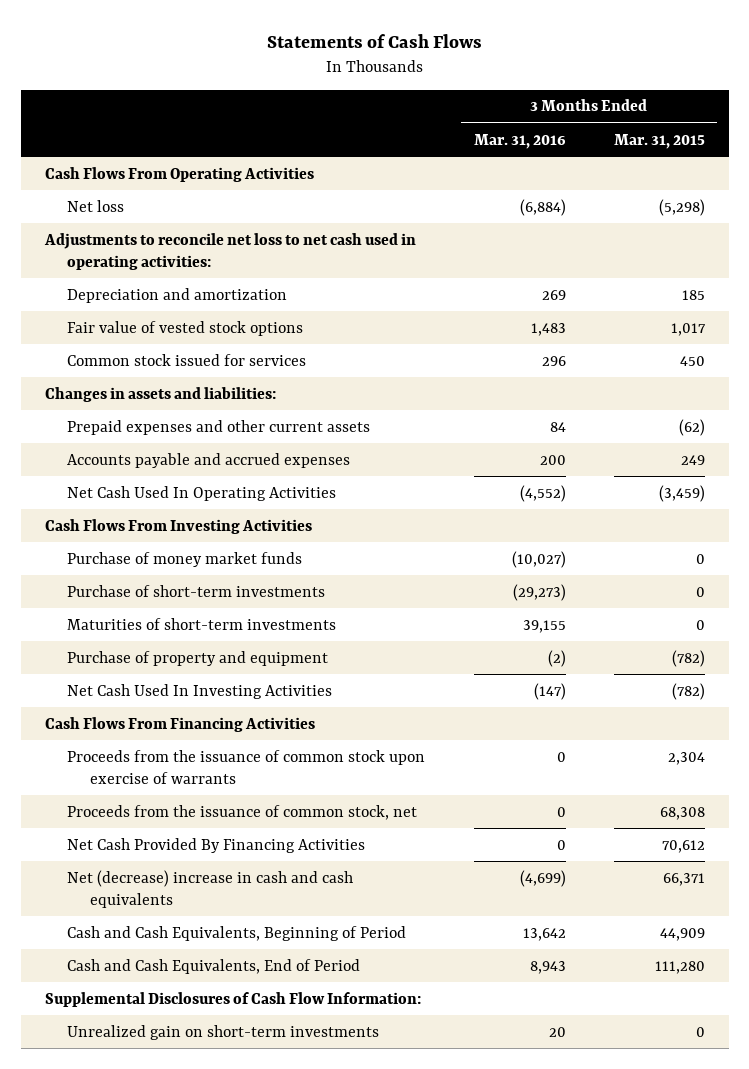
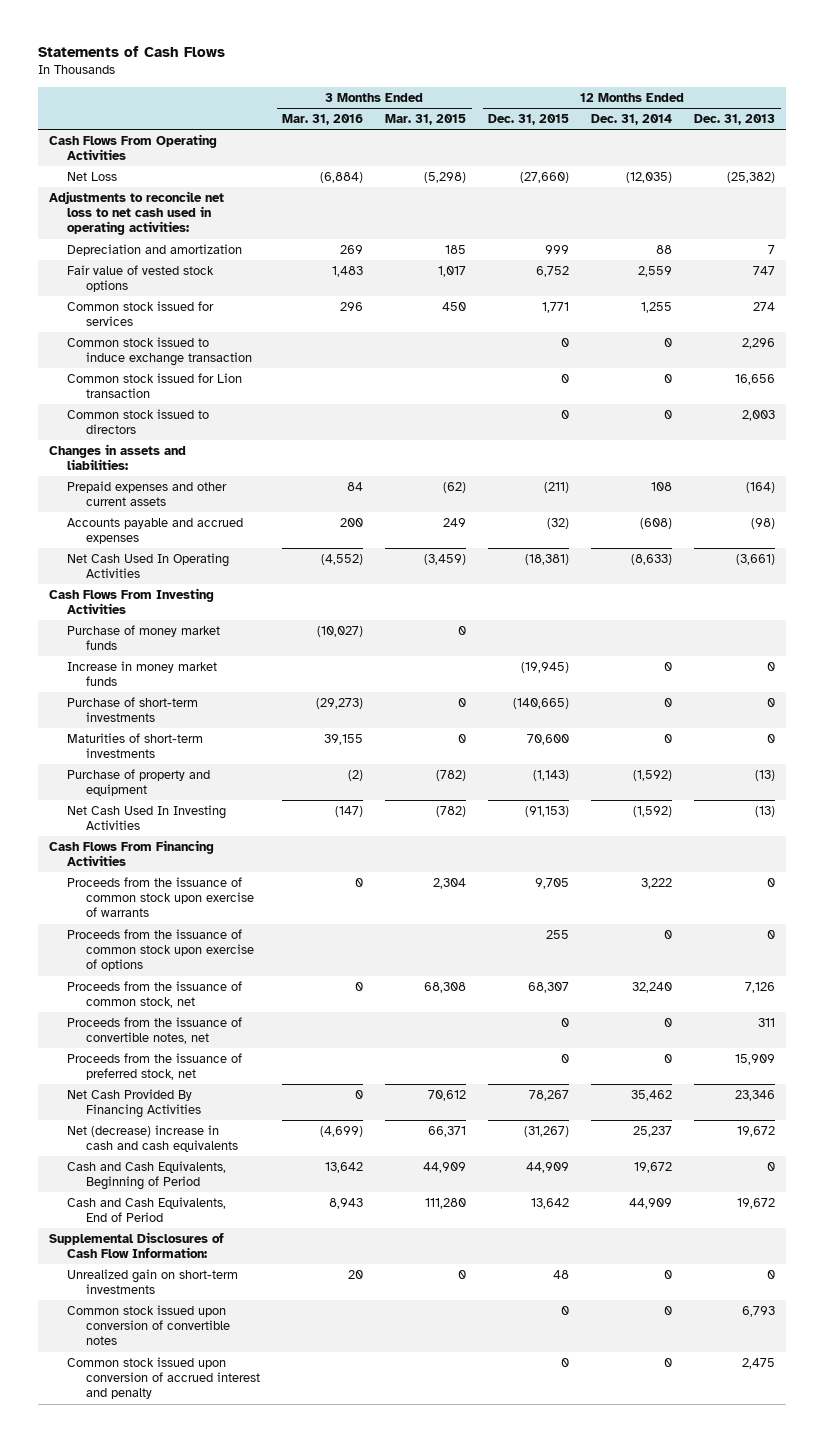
- | 3 Months Ended Mar. 31, 2016 | 3 Months Ended Mar. 31, 2015
+ | 3 Months Ended Mar. 31, 2016 | 3 Months Ended Mar. 31, 2015 | 12 Months Ended Dec. 31, 2015 | 12 Months Ended Dec. 31, 2014 | 12 Months Ended Dec. 31, 2013
- Net loss | (6,884) | (5,298)
+ Net Loss | (6,884) | (5,298) | (27,660) | (12,035) | (25,382)
+ Common stock issued to induce exchange transaction | | | 0 | 0 | 2,296
+ Common stock issued for Lion transaction | | | 0 | 0 | 16,656
+ Common stock issued to directors | | | 0 | 0 | 2,003
+ Increase in money market funds | | | (19,945) | 0 | 0
+ Proceeds from the issuance of common stock upon exercise of options | | | 255 | 0 | 0
+ Proceeds from the issuance of convertible notes, net | | | 0 | 0 | 311
+ Proceeds from the issuance of preferred stock, net | | | 0 | 0 | 15,909
+ Common stock issued upon conversion of convertible notes | | | 0 | 0 | 6,793
+ Common stock issued upon conversion of accrued interest and penalty | | | 0 | 0 | 2,475

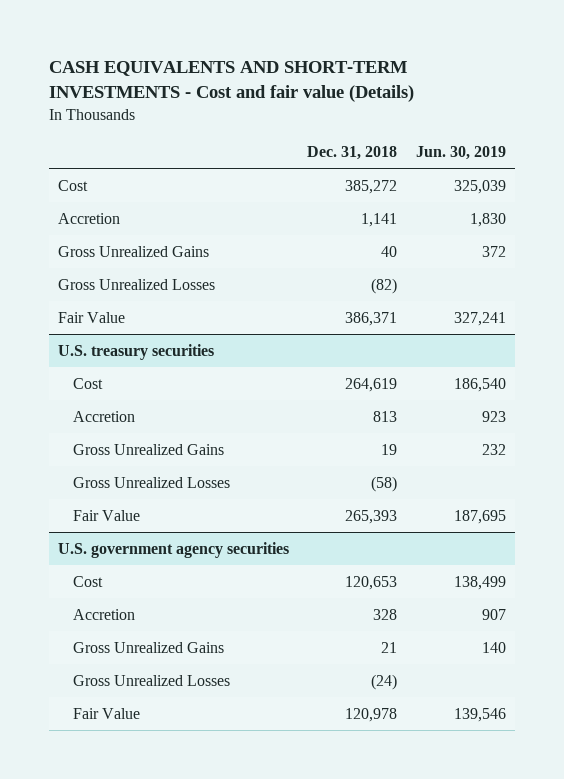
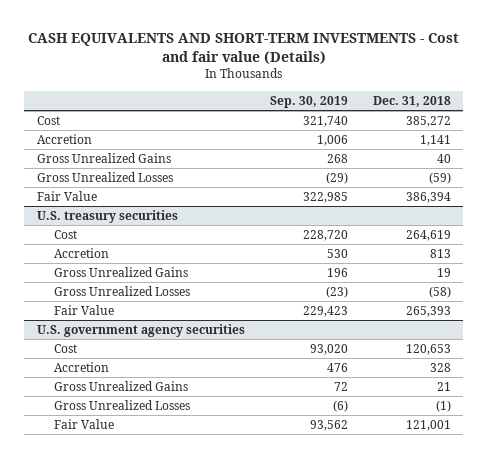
- | Dec. 31, 2018 | Jun. 30, 2019
+ | Sep. 30, 2019 | Dec. 31, 2018
- Gross Unrealized Losses | (82) |
- Fair Value | 386,371 | 327,241
+ Gross Unrealized Losses | (29) | (59)
+ Fair Value | 322,985 | 386,394
@ U.S. government agency securities
- Gross Unrealized Losses | (24) |
- Fair Value | 120,978 | 139,546
+ Gross Unrealized Losses | (6) | (1)
+ Fair Value | 93,562 | 121,001

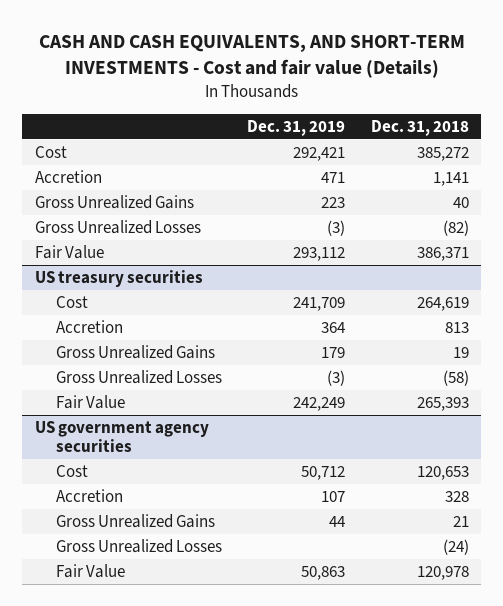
- CASH EQUIVALENTS AND SHORT-TERM INVESTMENTS - Cost and fair value (Details)
+ CASH AND CASH EQUIVALENTS, AND SHORT-TERM INVESTMENTS - Cost and fair value (Details)
- | Sep. 30, 2019 | Dec. 31, 2018
+ | Dec. 31, 2019 | Dec. 31, 2018
- Gross Unrealized Losses | (29) | (59)
- Fair Value | 322,985 | 386,394
- U.S. treasury securities
+ Gross Unrealized Losses | (3) | (82)
+ Fair Value | 293,112 | 386,371
+ US treasury securities
- U.S. government agency securities
+ US government agency securities
- Gross Unrealized Losses | (6) | (1)
- Fair Value | 93,562 | 121,001
+ Gross Unrealized Losses | | (24)
+ Fair Value | 50,863 | 120,978

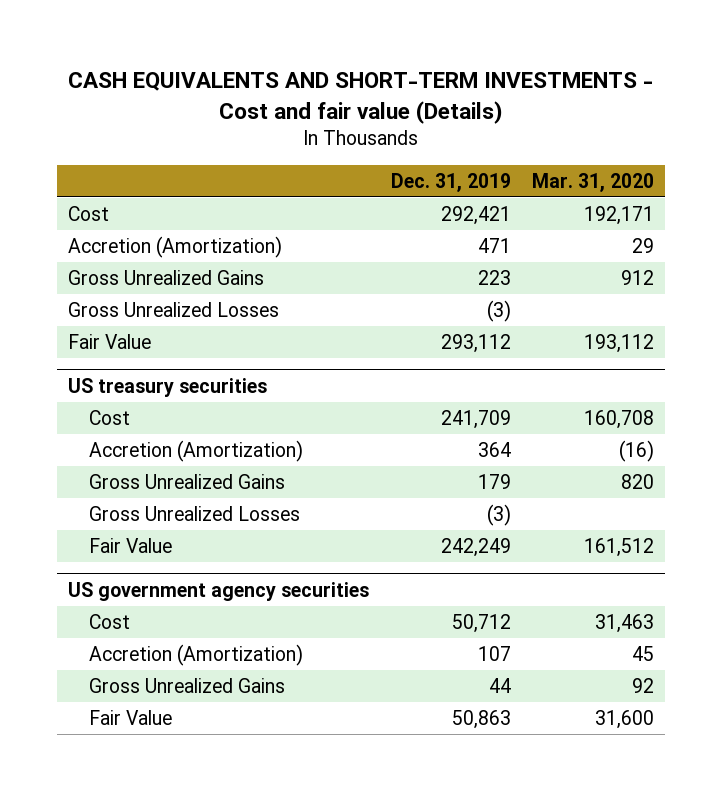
- CASH AND CASH EQUIVALENTS, AND SHORT-TERM INVESTMENTS - Cost and fair value (Details)
+ CASH EQUIVALENTS AND SHORT-TERM INVESTMENTS - Cost and fair value (Details)
- | Dec. 31, 2019 | Dec. 31, 2018
+ | Dec. 31, 2019 | Mar. 31, 2020
- Accretion | 471 | 1,141
+ Accretion (Amortization) | 471 | 29
@ US treasury securities
- Accretion | 364 | 813
+ Accretion (Amortization) | 364 | (16)
@ US government agency securities
- Accretion | 107 | 328
+ Accretion (Amortization) | 107 | 45
- Gross Unrealized Losses | | (24)

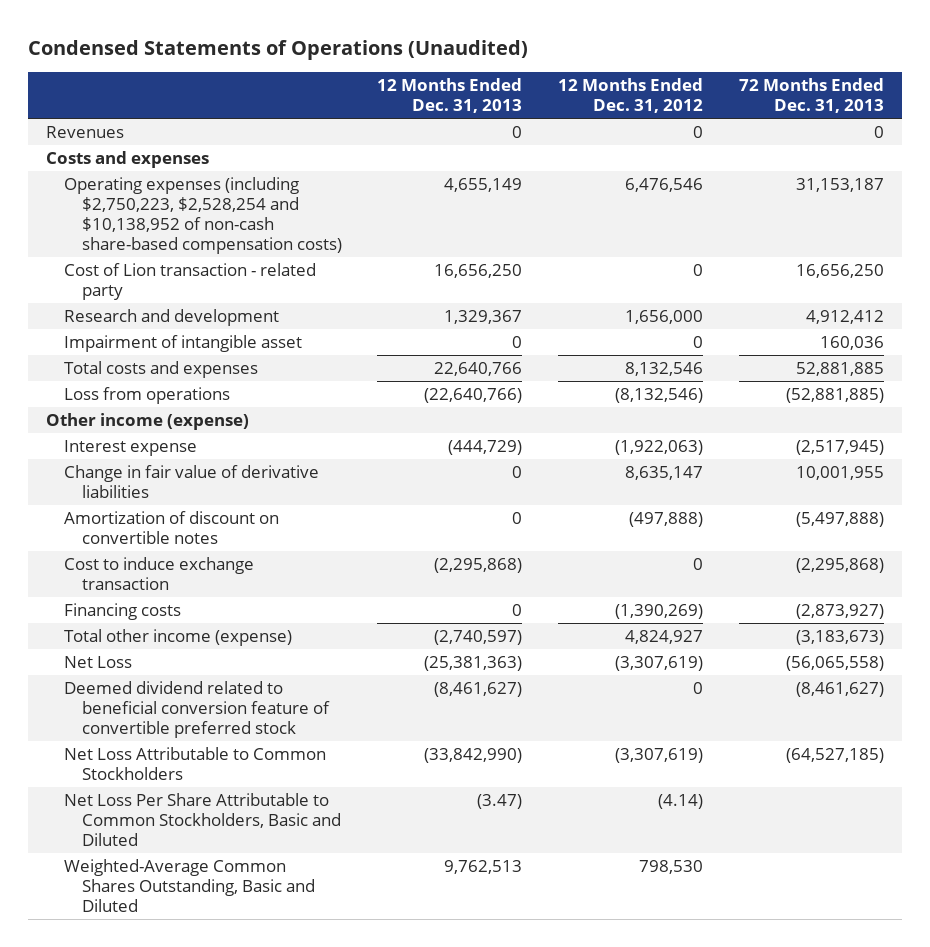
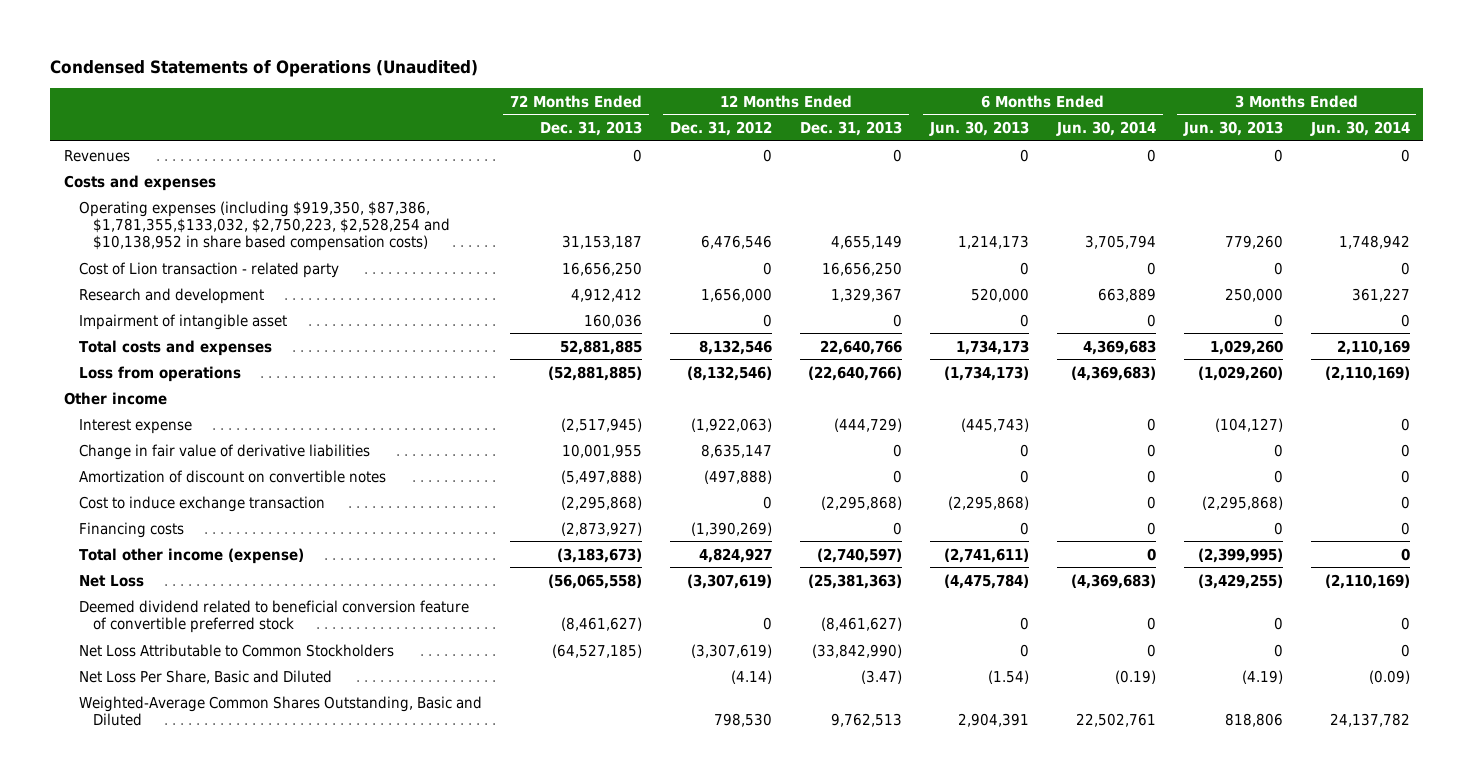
- | 12 Months Ended Dec. 31, 2013 | 12 Months Ended Dec. 31, 2012 | 72 Months Ended Dec. 31, 2013
+ | 72 Months Ended Dec. 31, 2013 | 12 Months Ended Dec. 31, 2012 | 12 Months Ended Dec. 31, 2013 | 6 Months Ended Jun. 30, 2013 | 6 Months Ended Jun. 30, 2014 | 3 Months Ended Jun. 30, 2013 | 3 Months Ended Jun. 30, 2014
- Operating expenses (including $2,750,223, $2,528,254 and $10,138,952 of non-cash share-based compensation costs) | 4,655,149 | 6,476,546 | 31,153,187
+ Operating expenses (including $919,350, $87,386, $1,781,355,$133,032, $2,750,223, $2,528,254 and $10,138,952 in share based compensation costs) | 31,153,187 | 6,476,546 | 4,655,149 | 1,214,173 | 3,705,794 | 779,260 | 1,748,942
- Other income (expense)
+ Other income
- Net Loss Per Share Attributable to Common Stockholders, Basic and Diluted | (3.47) | (4.14) |
+ Net Loss Per Share, Basic and Diluted | | (4.14) | (3.47) | (1.54) | (0.19) | (4.19) | (0.09)

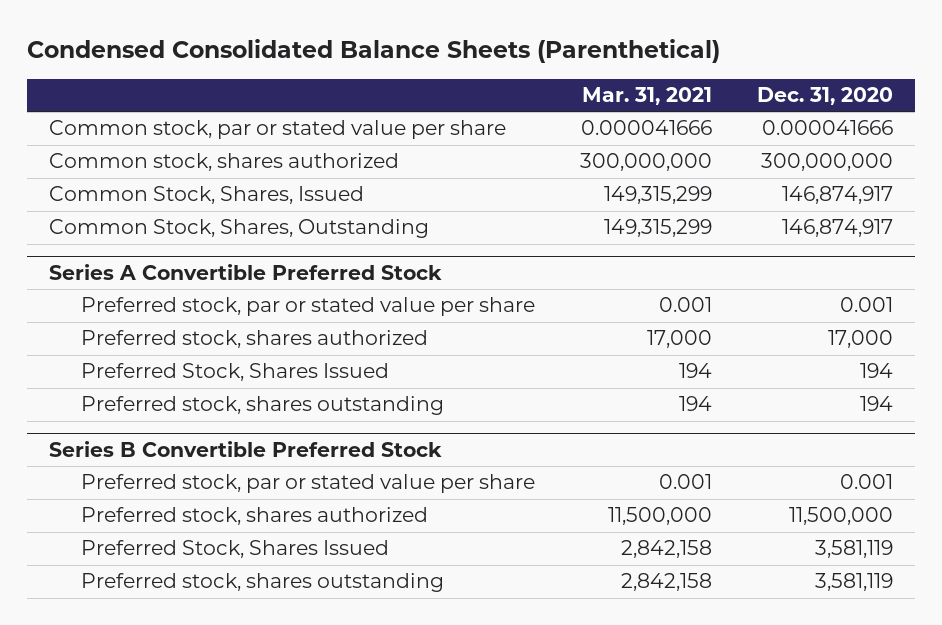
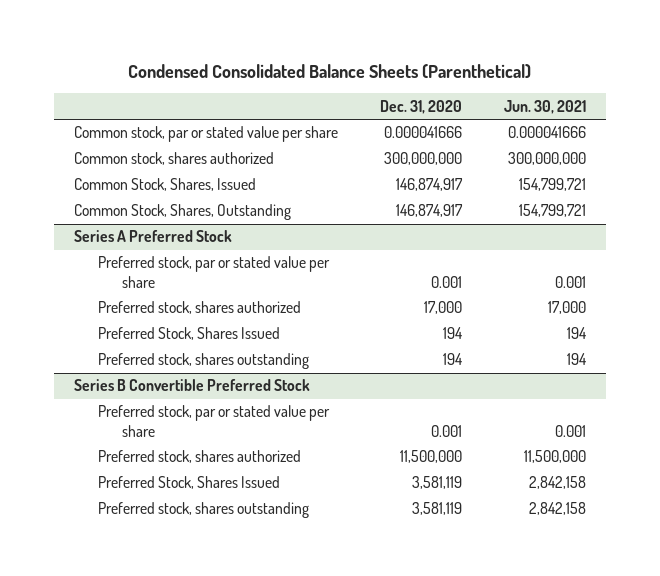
- | Mar. 31, 2021 | Dec. 31, 2020
+ | Dec. 31, 2020 | Jun. 30, 2021
- Series A Convertible Preferred Stock
+ Series A Preferred Stock

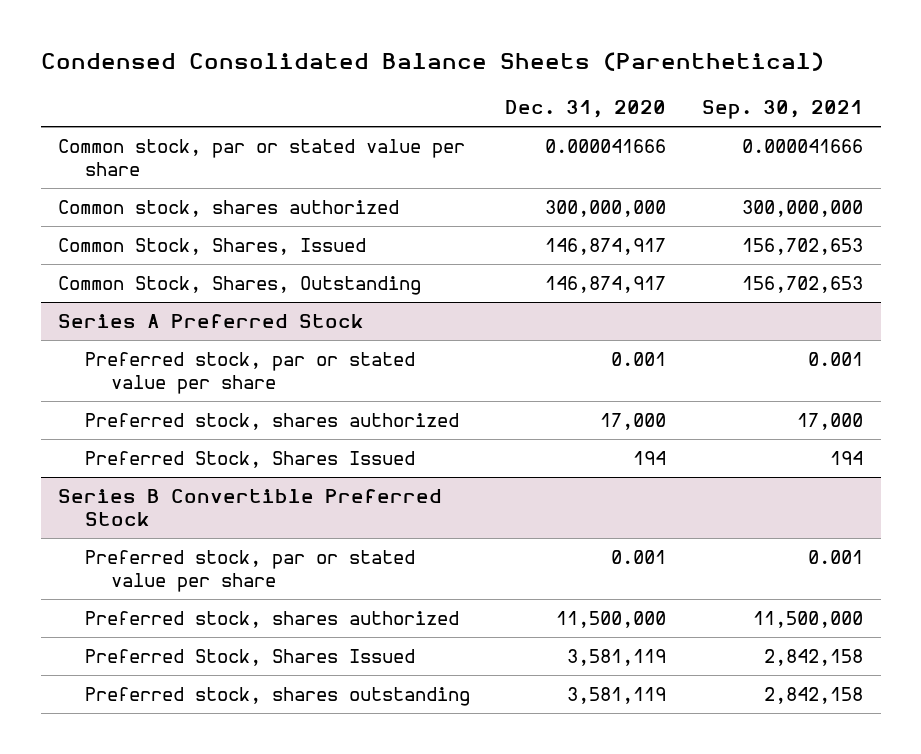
- | Dec. 31, 2020 | Jun. 30, 2021
+ | Dec. 31, 2020 | Sep. 30, 2021
@ Series A Preferred Stock
- Preferred stock, shares outstanding | 194 | 194

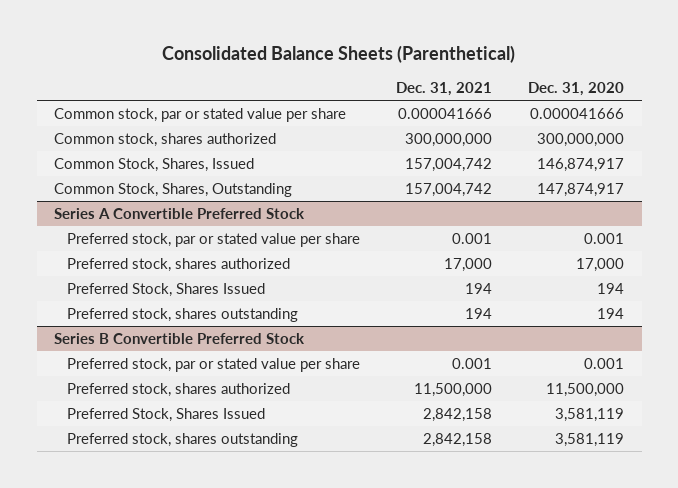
- Condensed Consolidated Balance Sheets (Parenthetical)
+ Consolidated Balance Sheets (Parenthetical)
- | Dec. 31, 2020 | Sep. 30, 2021
+ | Dec. 31, 2021 | Dec. 31, 2020
- Common Stock, Shares, Outstanding | 146,874,917 | 156,702,653
- Series A Preferred Stock
+ Common Stock, Shares, Outstanding | 157,004,742 | 147,874,917
+ Series A Convertible Preferred Stock
+ Preferred stock, shares outstanding | 194 | 194

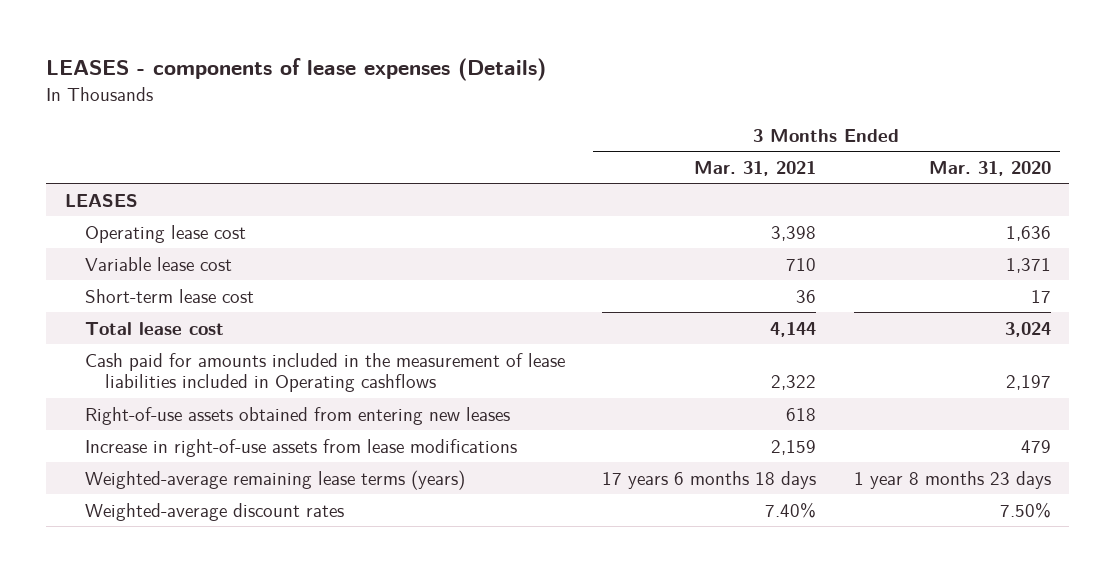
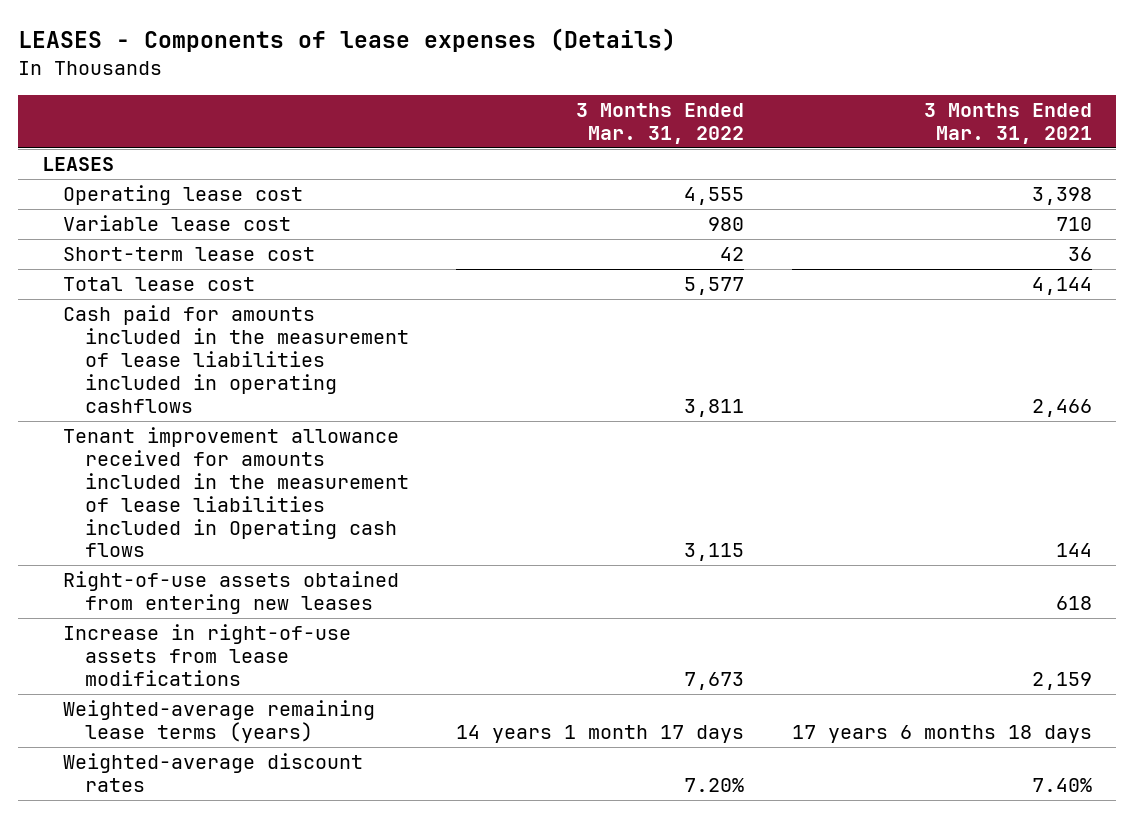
- LEASES - components of lease expenses (Details)
+ LEASES - Components of lease expenses (Details)
- | 3 Months Ended Mar. 31, 2021 | 3 Months Ended Mar. 31, 2020
+ | 3 Months Ended Mar. 31, 2022 | 3 Months Ended Mar. 31, 2021
- Cash paid for amounts included in the measurement of lease liabilities included in Operating cashflows | 2,322 | 2,197
+ Cash paid for amounts included in the measurement of lease liabilities included in operating cashflows | 3,811 | 2,466
+ Tenant improvement allowance received for amounts included in the measurement of lease liabilities included in Operating cash flows | 3,115 | 144

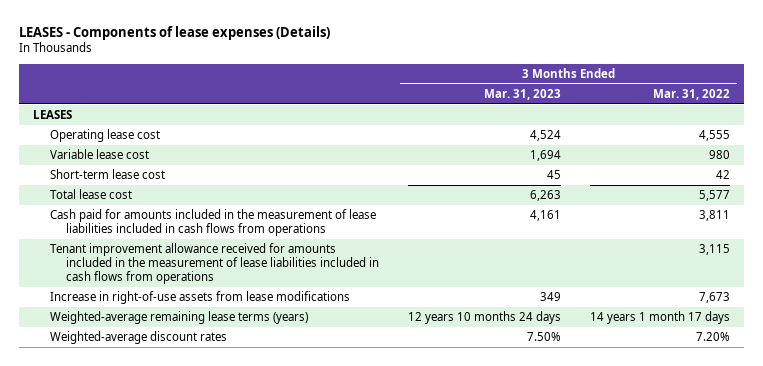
- | 3 Months Ended Mar. 31, 2022 | 3 Months Ended Mar. 31, 2021
+ | 3 Months Ended Mar. 31, 2023 | 3 Months Ended Mar. 31, 2022
- Cash paid for amounts included in the measurement of lease liabilities included in operating cashflows | 3,811 | 2,466
- Tenant improvement allowance received for amounts included in the measurement of lease liabilities included in Operating cash flows | 3,115 | 144
- Right-of-use assets obtained from entering new leases | | 618
+ Cash paid for amounts included in the measurement of lease liabilities included in cash flows from operations | 4,161 | 3,811
+ Tenant improvement allowance received for amounts included in the measurement of lease liabilities included in cash flows from operations | | 3,115

